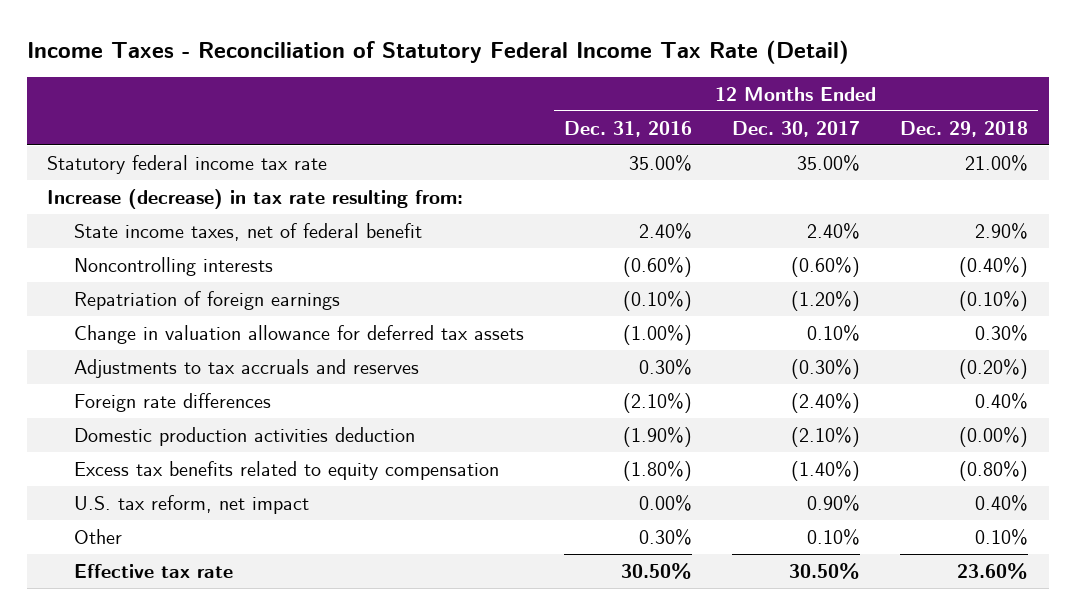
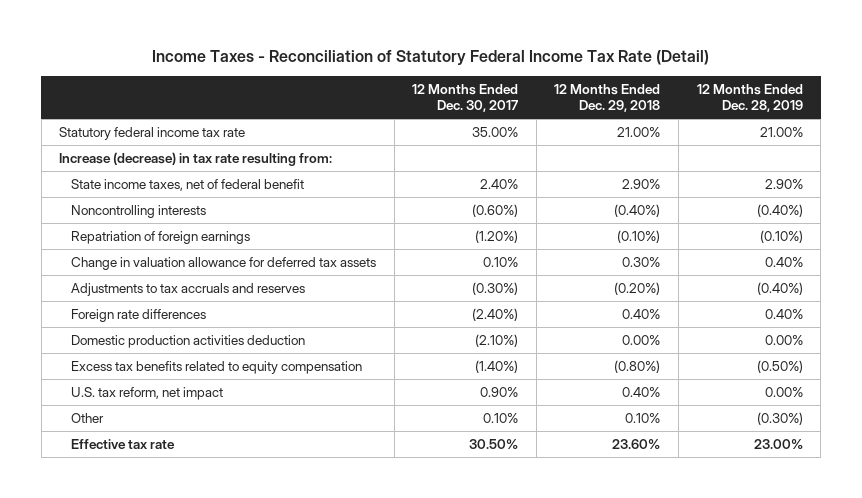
- | 12 Months Ended Dec. 31, 2016 | 12 Months Ended Dec. 30, 2017 | 12 Months Ended Dec. 29, 2018
+ | 12 Months Ended Dec. 30, 2017 | 12 Months Ended Dec. 29, 2018 | 12 Months Ended Dec. 28, 2019
- Domestic production activities deduction | (1.90%) | (2.10%) | (0.00%)
+ Domestic production activities deduction | (2.10%) | 0.00% | 0.00%

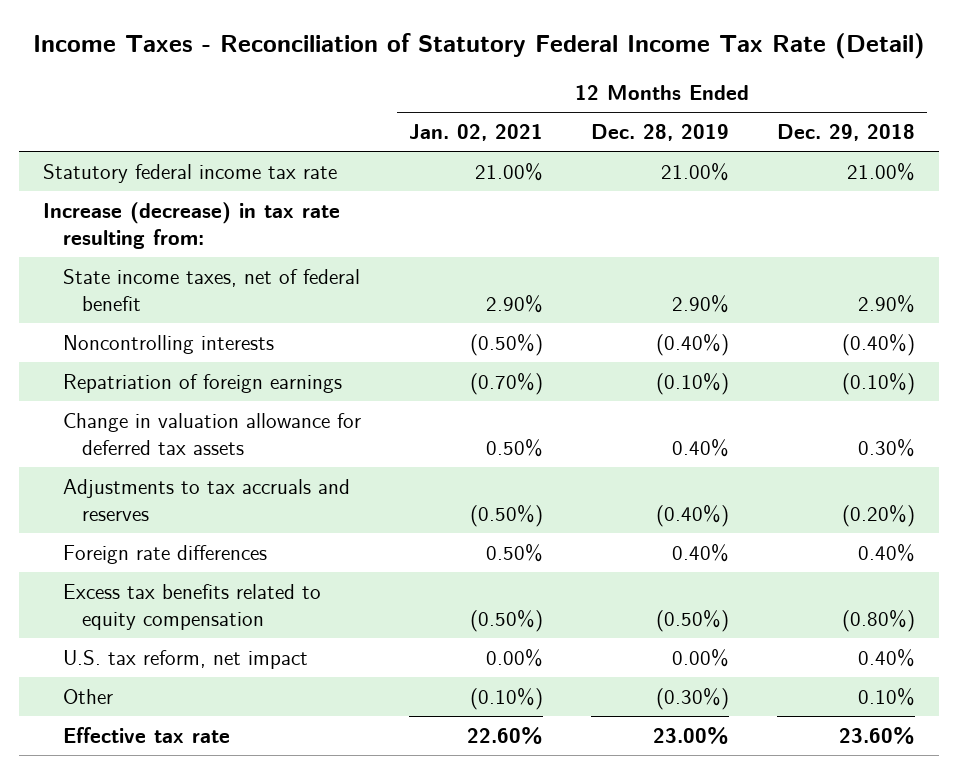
- | 12 Months Ended Dec. 30, 2017 | 12 Months Ended Dec. 29, 2018 | 12 Months Ended Dec. 28, 2019
+ | 12 Months Ended Jan. 02, 2021 | 12 Months Ended Dec. 28, 2019 | 12 Months Ended Dec. 29, 2018
- Domestic production activities deduction | (2.10%) | 0.00% | 0.00%

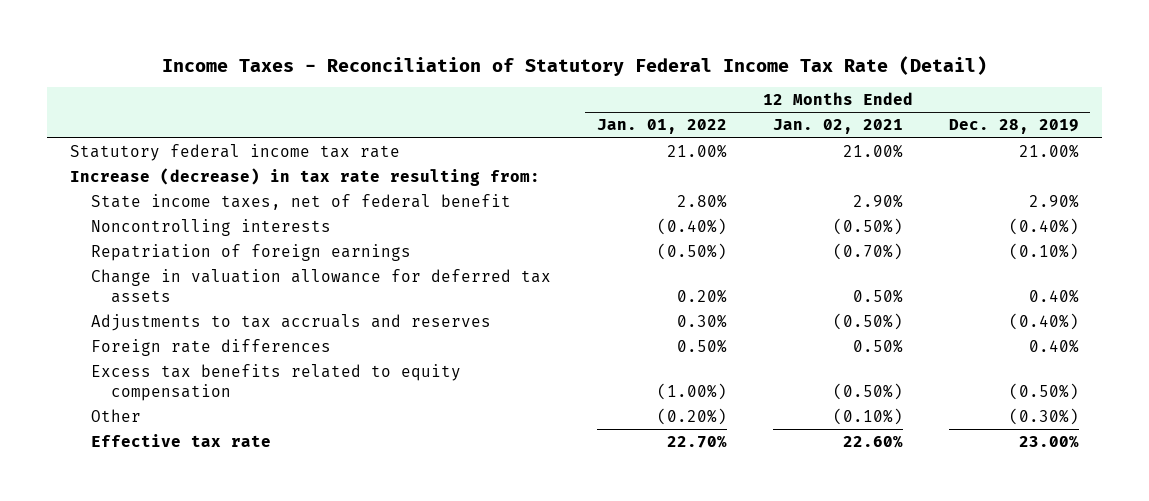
- | 12 Months Ended Jan. 02, 2021 | 12 Months Ended Dec. 28, 2019 | 12 Months Ended Dec. 29, 2018
+ | 12 Months Ended Jan. 01, 2022 | 12 Months Ended Jan. 02, 2021 | 12 Months Ended Dec. 28, 2019
- U.S. tax reform, net impact | 0.00% | 0.00% | 0.40%

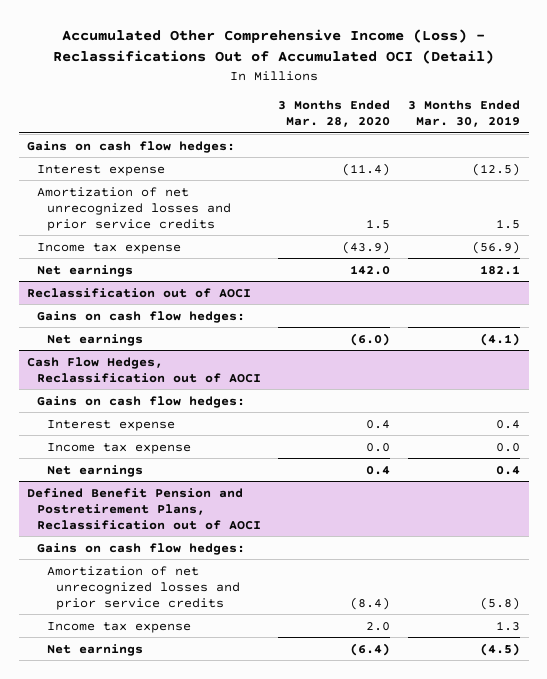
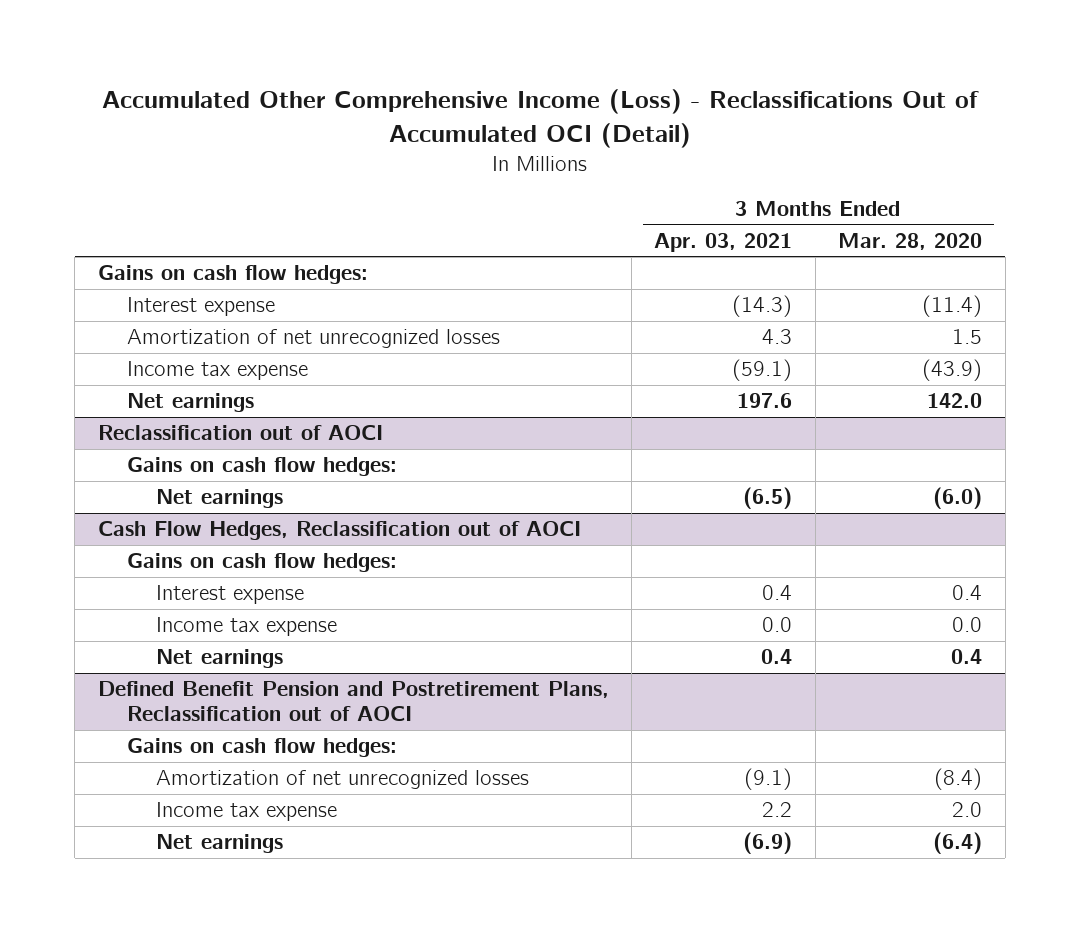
- | 3 Months Ended Mar. 28, 2020 | 3 Months Ended Mar. 30, 2019
+ | 3 Months Ended Apr. 03, 2021 | 3 Months Ended Mar. 28, 2020
- Amortization of net unrecognized losses and prior service credits | 1.5 | 1.5
+ Amortization of net unrecognized losses | 4.3 | 1.5
@ Defined Benefit Pension and Postretirement Plans, Reclassification out of AOCI
- Amortization of net unrecognized losses and prior service credits | (8.4) | (5.8)
+ Amortization of net unrecognized losses | (9.1) | (8.4)

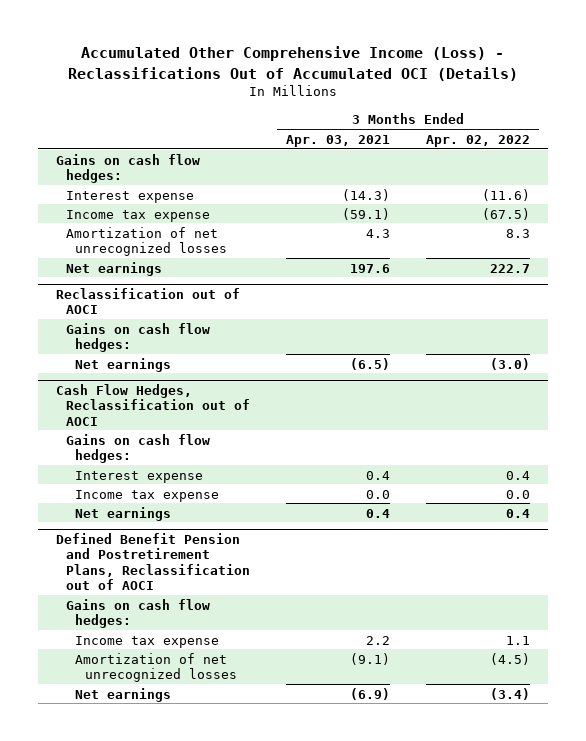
- Accumulated Other Comprehensive Income (Loss) - Reclassifications Out of Accumulated OCI (Detail)
+ Accumulated Other Comprehensive Income (Loss) - Reclassifications Out of Accumulated OCI (Details)
- | 3 Months Ended Apr. 03, 2021 | 3 Months Ended Mar. 28, 2020
+ | 3 Months Ended Apr. 03, 2021 | 3 Months Ended Apr. 02, 2022
moved down: Amortization of net unrecognized losses | 4.3 | 8.3
@ Defined Benefit Pension and Postretirement Plans, Reclassification out of AOCI
moved down: Amortization of net unrecognized losses | (9.1) | (4.5)

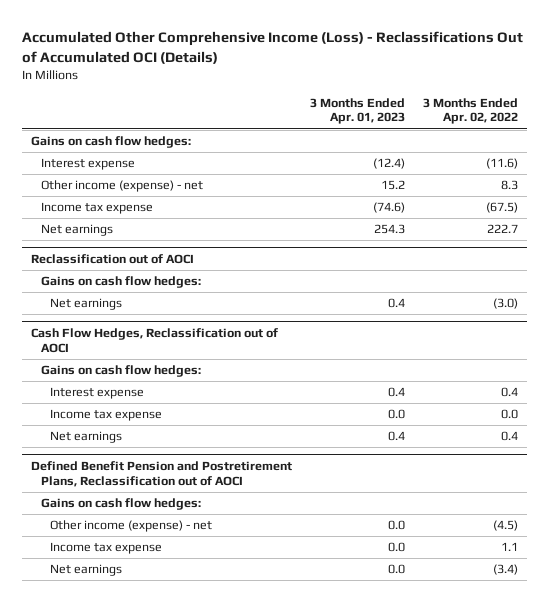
- | 3 Months Ended Apr. 03, 2021 | 3 Months Ended Apr. 02, 2022
+ | 3 Months Ended Apr. 01, 2023 | 3 Months Ended Apr. 02, 2022
+ Other income (expense) - net | 15.2 | 8.3
- Amortization of net unrecognized losses | 4.3 | 8.3
@ Defined Benefit Pension and Postretirement Plans, Reclassification out of AOCI
+ Other income (expense) - net | 0.0 | (4.5)
- Amortization of net unrecognized losses | (9.1) | (4.5)

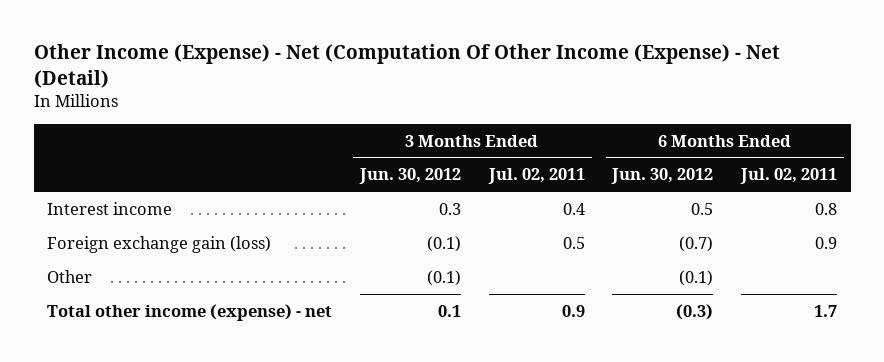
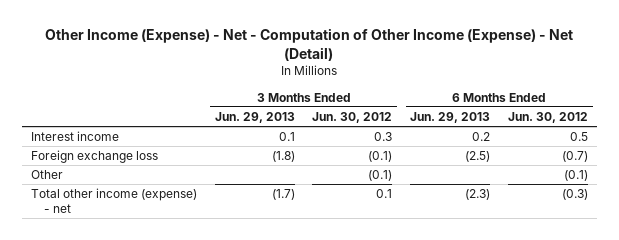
- Other Income (Expense) - Net (Computation Of Other Income (Expense) - Net (Detail)
+ Other Income (Expense) - Net - Computation of Other Income (Expense) - Net (Detail)
- | 3 Months Ended Jun. 30, 2012 | 3 Months Ended Jul. 02, 2011 | 6 Months Ended Jun. 30, 2012 | 6 Months Ended Jul. 02, 2011
+ | 3 Months Ended Jun. 29, 2013 | 3 Months Ended Jun. 30, 2012 | 6 Months Ended Jun. 29, 2013 | 6 Months Ended Jun. 30, 2012
- Foreign exchange gain (loss) | (0.1) | 0.5 | (0.7) | 0.9
+ Foreign exchange loss | (1.8) | (0.1) | (2.5) | (0.7)

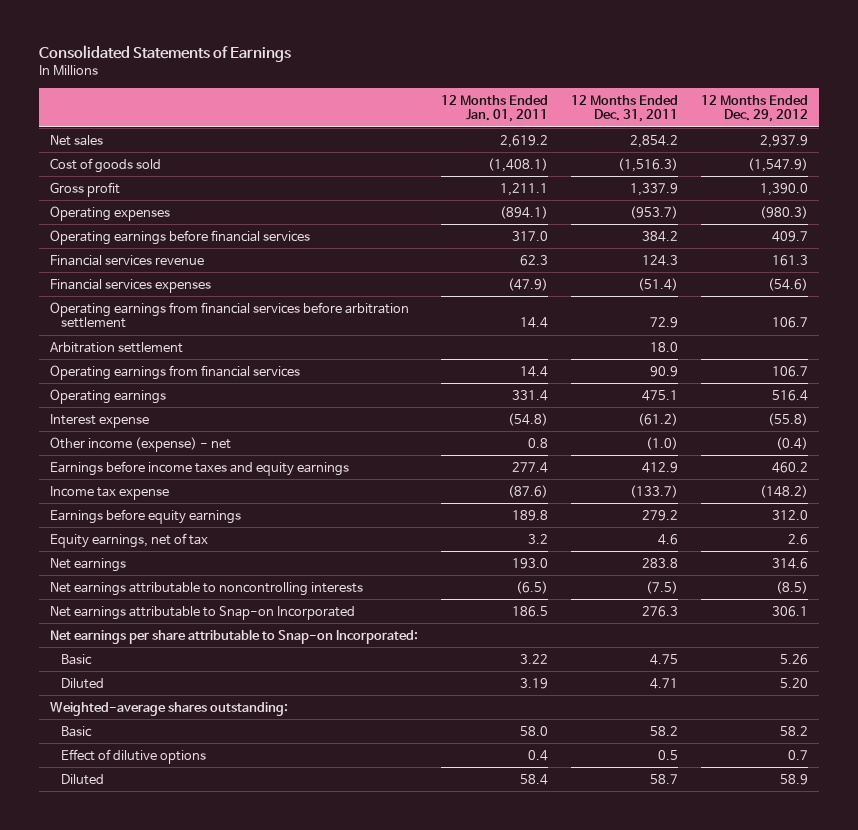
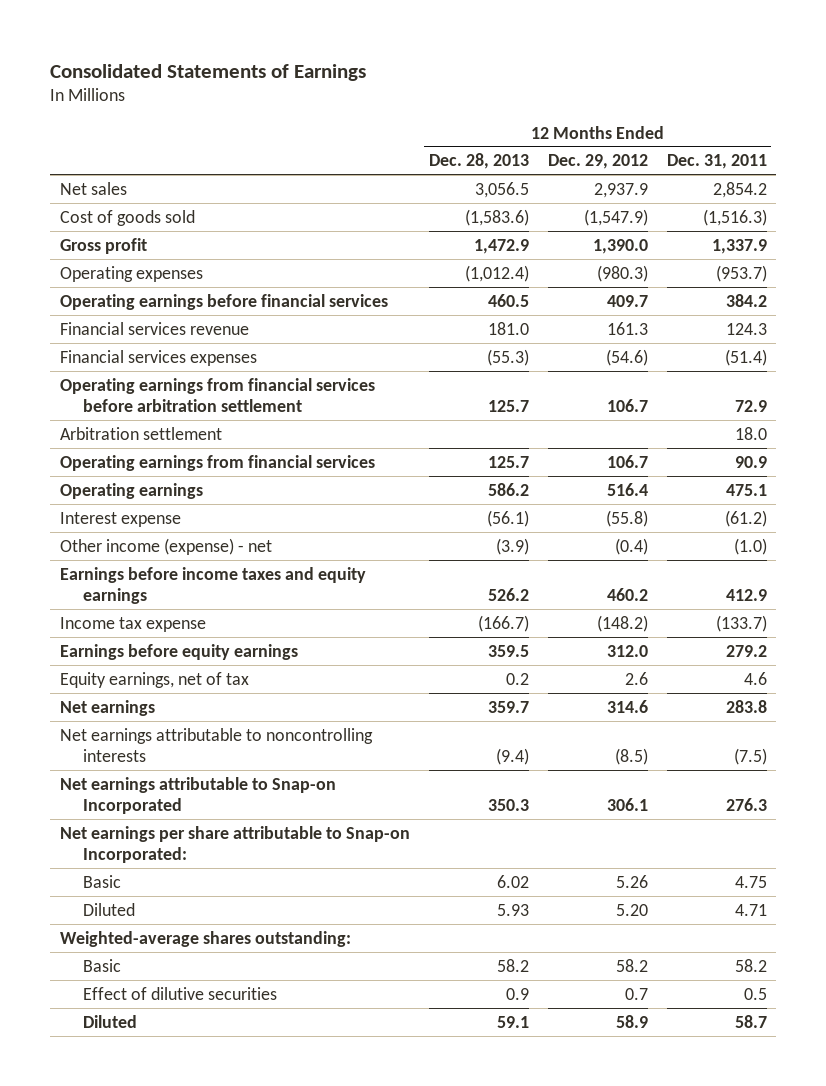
- | 12 Months Ended Jan. 01, 2011 | 12 Months Ended Dec. 31, 2011 | 12 Months Ended Dec. 29, 2012
+ | 12 Months Ended Dec. 28, 2013 | 12 Months Ended Dec. 29, 2012 | 12 Months Ended Dec. 31, 2011
- Effect of dilutive options | 0.4 | 0.5 | 0.7
+ Effect of dilutive securities | 0.9 | 0.7 | 0.5

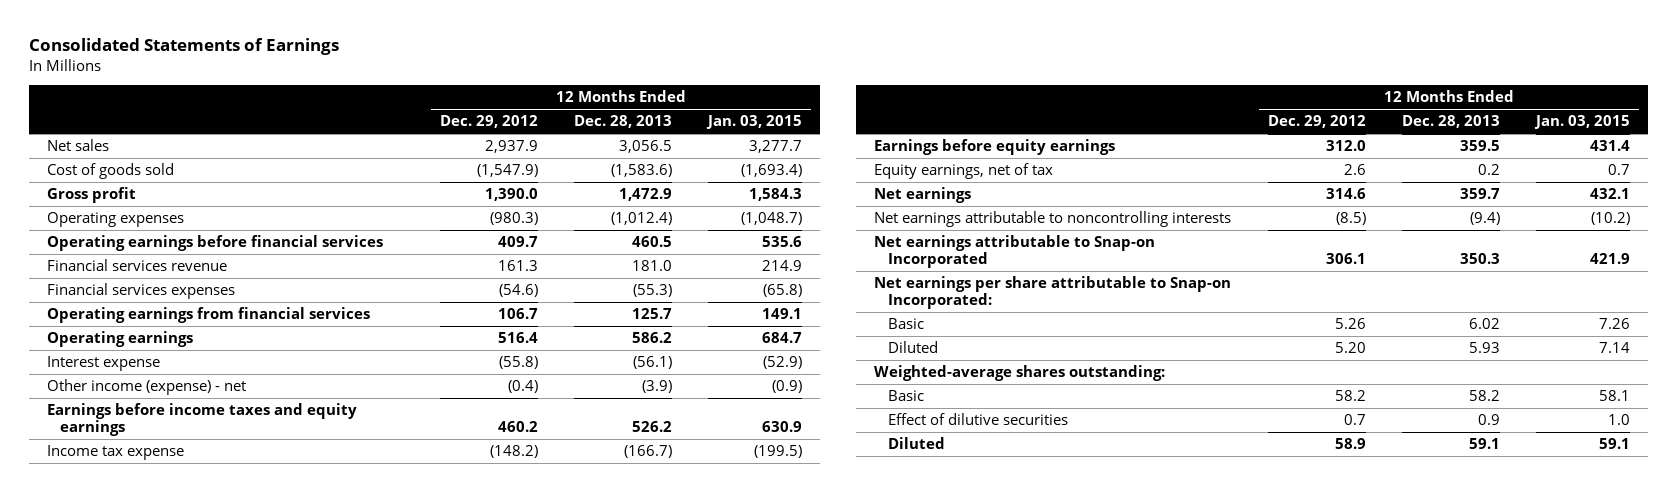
- | 12 Months Ended Dec. 28, 2013 | 12 Months Ended Dec. 29, 2012 | 12 Months Ended Dec. 31, 2011
+ | 12 Months Ended Dec. 29, 2012 | 12 Months Ended Dec. 28, 2013 | 12 Months Ended Jan. 03, 2015
- Operating earnings from financial services before arbitration settlement | 125.7 | 106.7 | 72.9
- Arbitration settlement | | | 18.0

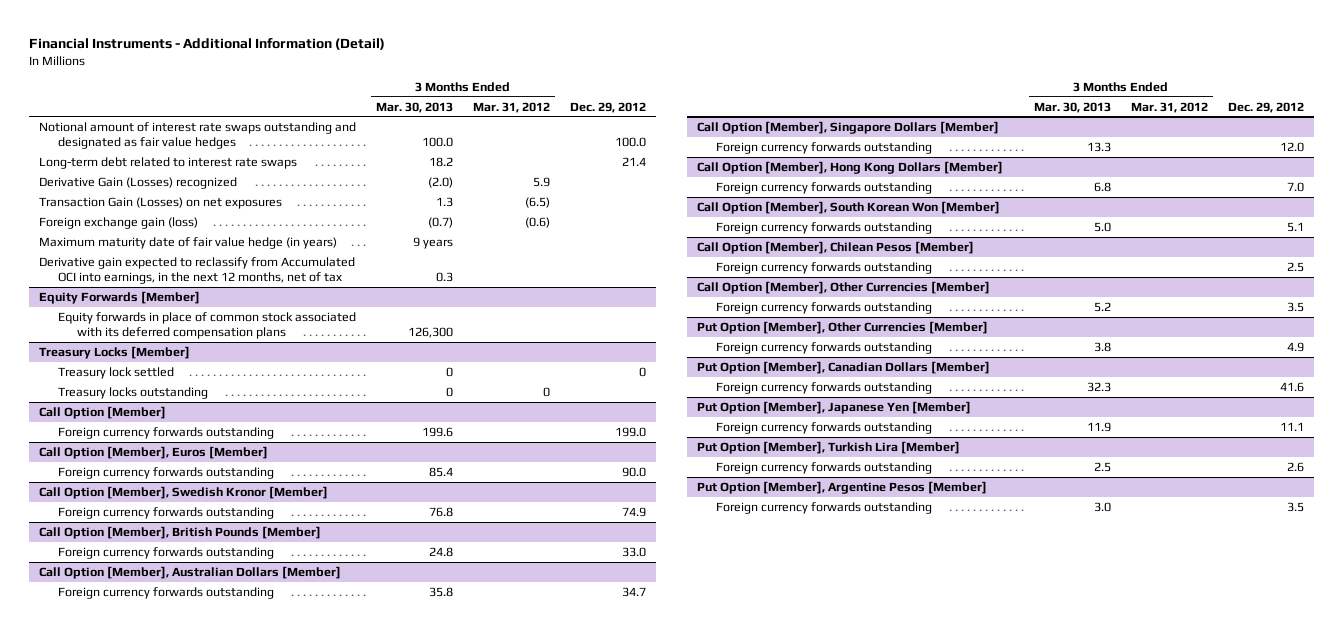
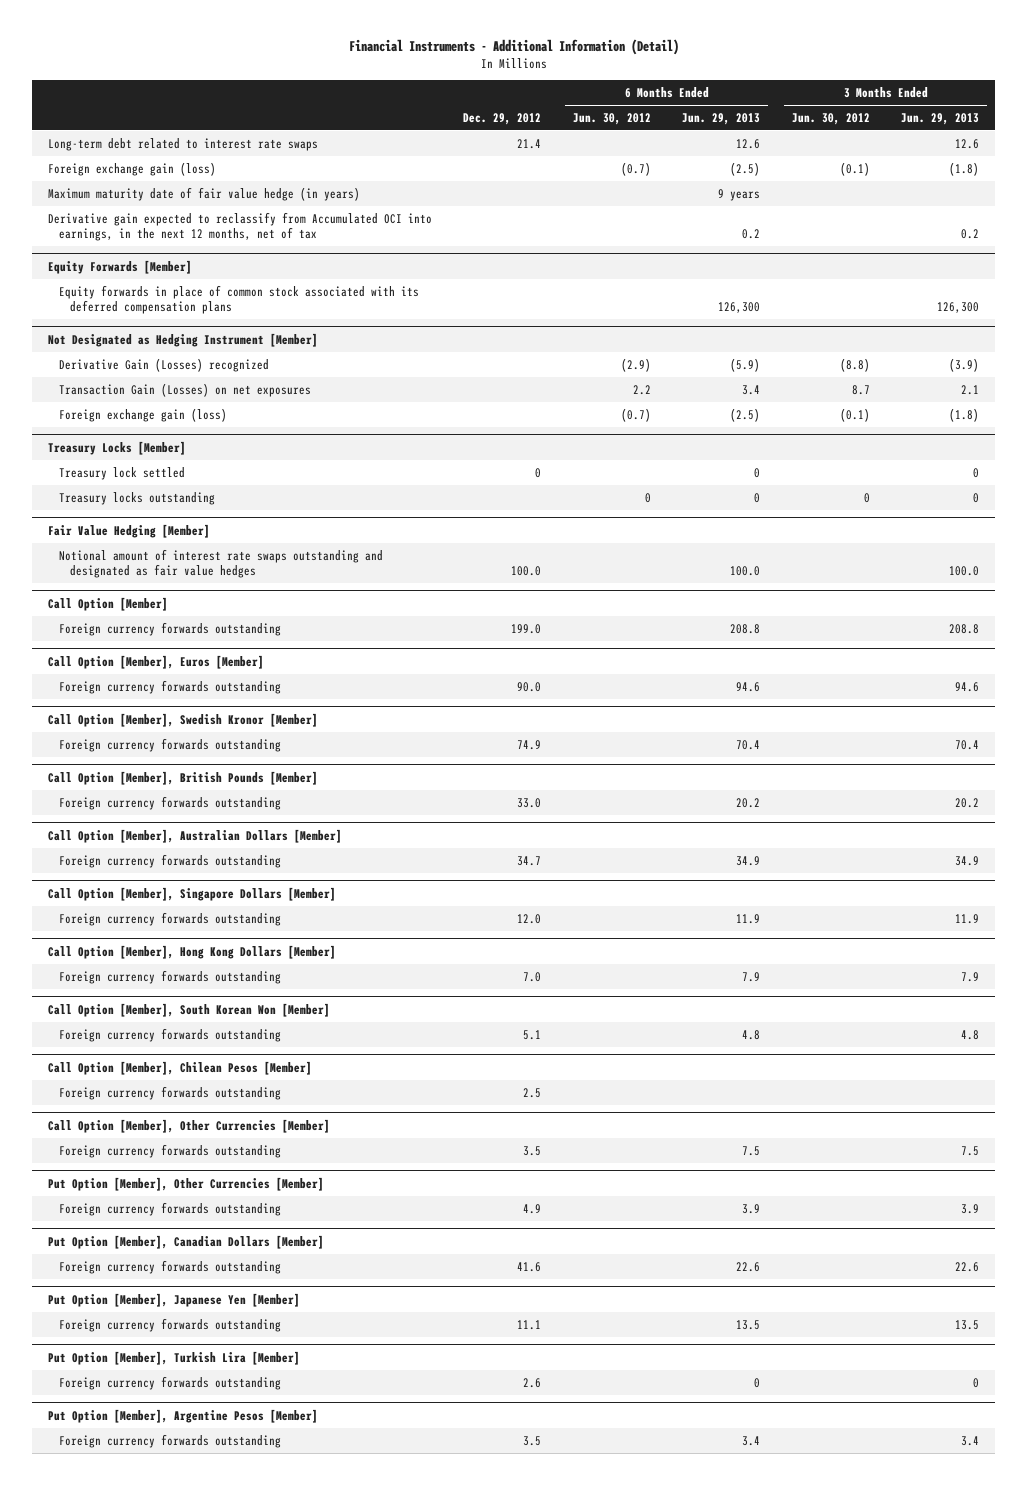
- | 3 Months Ended Mar. 30, 2013 | 3 Months Ended Mar. 31, 2012 | Dec. 29, 2012
+ | Dec. 29, 2012 | 6 Months Ended Jun. 30, 2012 | 6 Months Ended Jun. 29, 2013 | 3 Months Ended Jun. 30, 2012 | 3 Months Ended Jun. 29, 2013
- Notional amount of interest rate swaps outstanding and designated as fair value hedges | 100.0 | | 100.0
- Derivative Gain (Losses) recognized | (2.0) | 5.9 |
- Transaction Gain (Losses) on net exposures | 1.3 | (6.5) |
+ Not Designated as Hedging Instrument [Member]
+ Derivative Gain (Losses) recognized | | (2.9) | (5.9) | (8.8) | (3.9)
+ Transaction Gain (Losses) on net exposures | | 2.2 | 3.4 | 8.7 | 2.1
+ Foreign exchange gain (loss) | | (0.7) | (2.5) | (0.1) | (1.8)
+ Fair Value Hedging [Member]
+ Notional amount of interest rate swaps outstanding and designated as fair value hedges | 100.0 | | 100.0 | | 100.0

